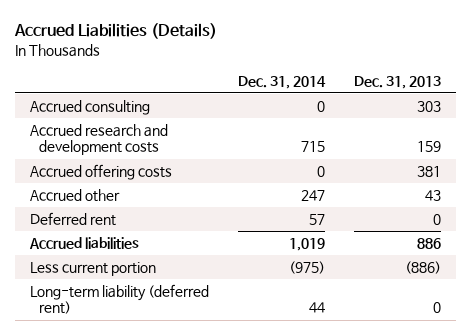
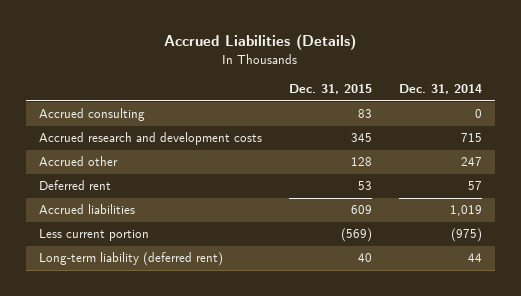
- | Dec. 31, 2014 | Dec. 31, 2013
+ | Dec. 31, 2015 | Dec. 31, 2014
- Accrued offering costs | 0 | 381

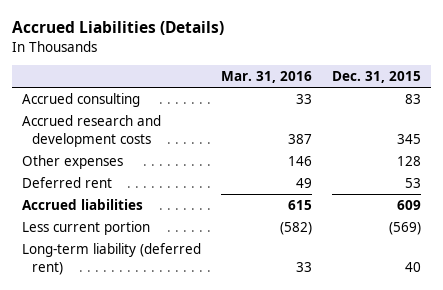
- | Dec. 31, 2015 | Dec. 31, 2014
+ | Mar. 31, 2016 | Dec. 31, 2015
- Accrued other | 128 | 247
+ Other expenses | 146 | 128

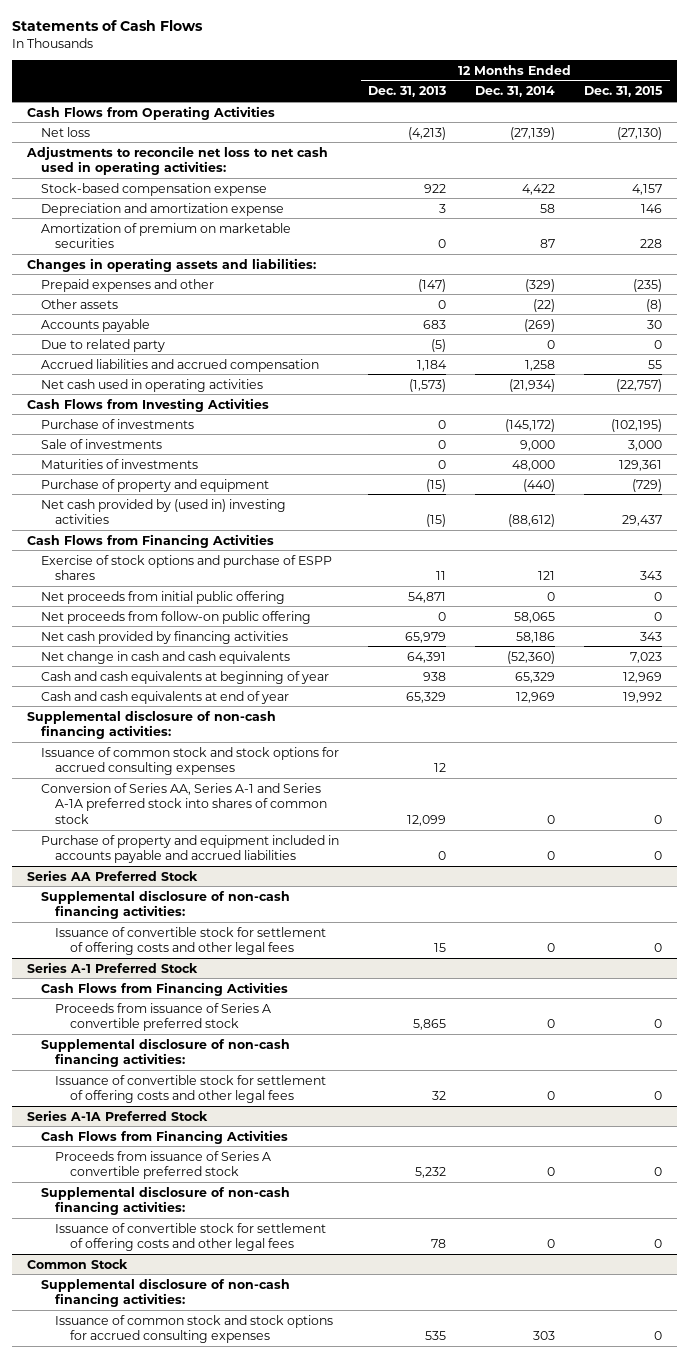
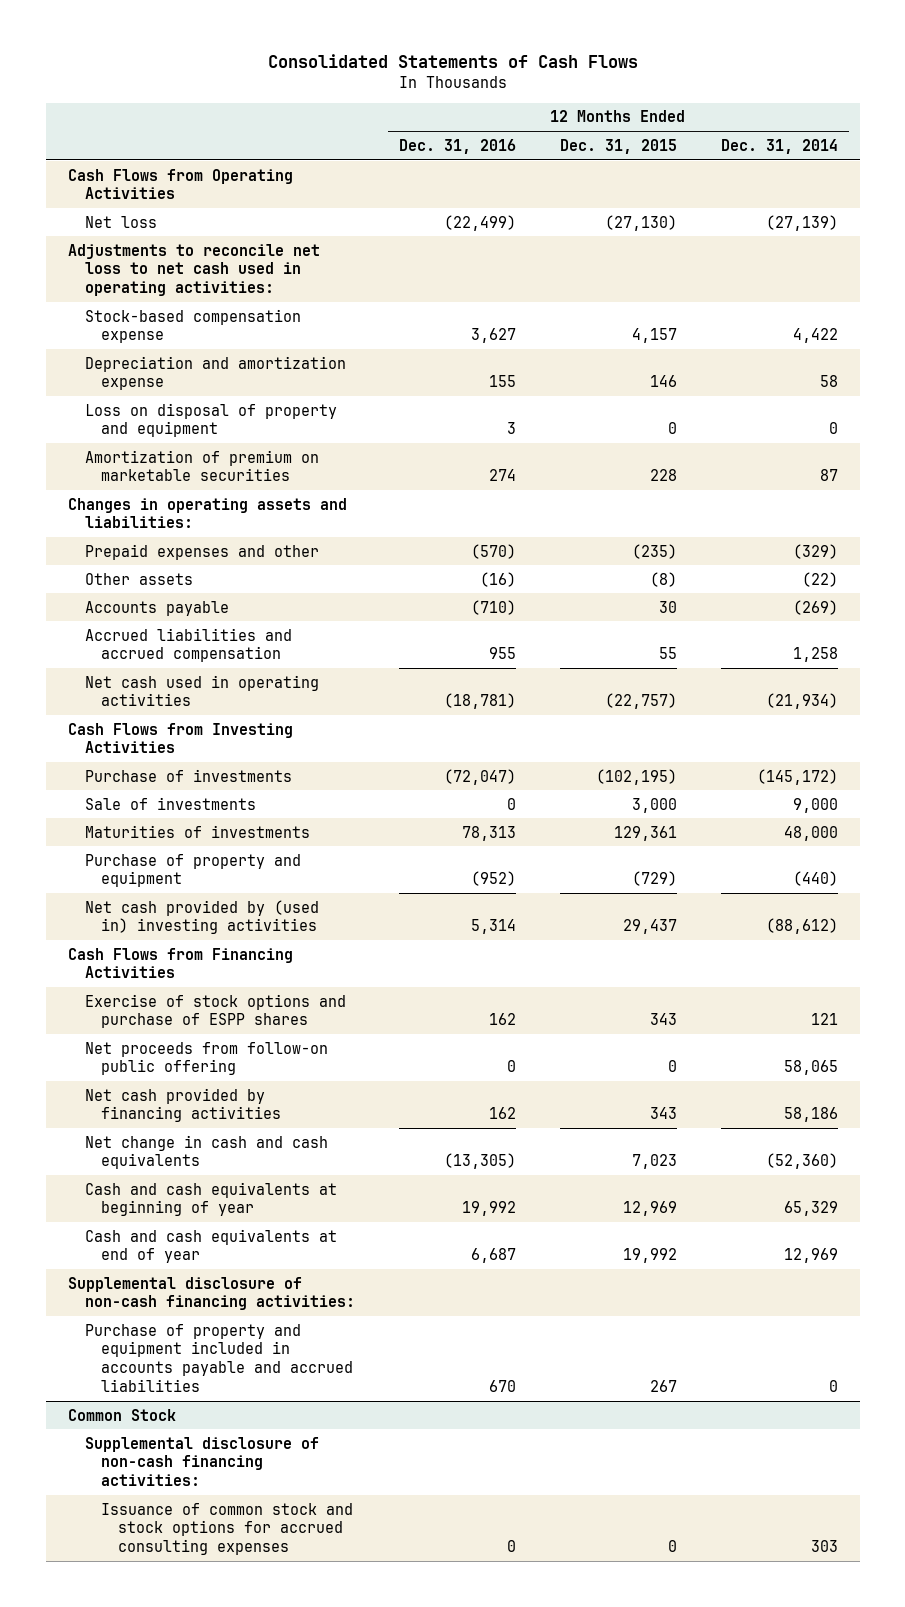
- Statements of Cash Flows
+ Consolidated Statements of Cash Flows
- | 12 Months Ended Dec. 31, 2013 | 12 Months Ended Dec. 31, 2014 | 12 Months Ended Dec. 31, 2015
+ | 12 Months Ended Dec. 31, 2016 | 12 Months Ended Dec. 31, 2015 | 12 Months Ended Dec. 31, 2014
+ Loss on disposal of property and equipment | 3 | 0 | 0
- Due to related party | (5) | 0 | 0
- Net proceeds from initial public offering | 54,871 | 0 | 0
- Issuance of common stock and stock options for accrued consulting expenses | 12 | |
- Conversion of Series AA, Series A-1 and Series A-1A preferred stock into shares of common stock | 12,099 | 0 | 0
- Purchase of property and equipment included in accounts payable and accrued liabilities | 0 | 0 | 0
- Series AA Preferred Stock
- Supplemental disclosure of non-cash financing activities:
- Issuance of convertible stock for settlement of offering costs and other legal fees | 15 | 0 | 0
- Series A-1 Preferred Stock
- Cash Flows from Financing Activities
- Proceeds from issuance of Series A convertible preferred stock | 5,865 | 0 | 0
- Supplemental disclosure of non-cash financing activities:
- Issuance of convertible stock for settlement of offering costs and other legal fees | 32 | 0 | 0
- Series A-1A Preferred Stock
- Cash Flows from Financing Activities
- Proceeds from issuance of Series A convertible preferred stock | 5,232 | 0 | 0
- Supplemental disclosure of non-cash financing activities:
- Issuance of convertible stock for settlement of offering costs and other legal fees | 78 | 0 | 0
+ Purchase of property and equipment included in accounts payable and accrued liabilities | 670 | 267 | 0

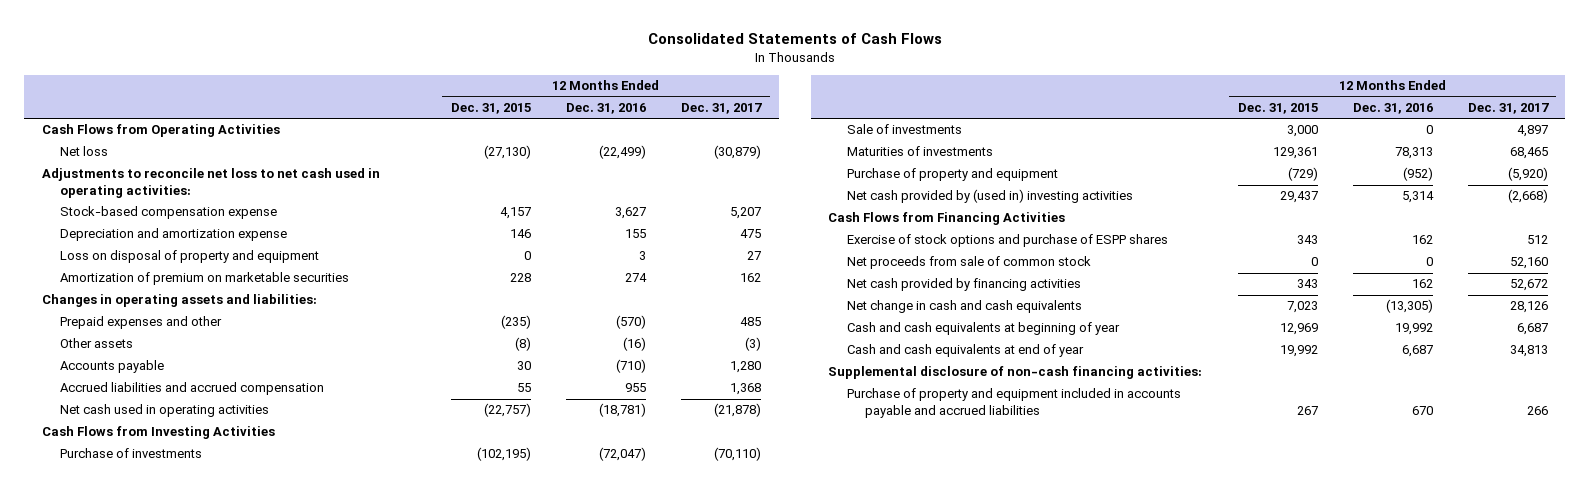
- | 12 Months Ended Dec. 31, 2016 | 12 Months Ended Dec. 31, 2015 | 12 Months Ended Dec. 31, 2014
+ | 12 Months Ended Dec. 31, 2015 | 12 Months Ended Dec. 31, 2016 | 12 Months Ended Dec. 31, 2017
- Net proceeds from follow-on public offering | 0 | 0 | 58,065
+ Net proceeds from sale of common stock | 0 | 0 | 52,160
- Common Stock
- Supplemental disclosure of non-cash financing activities:
- Issuance of common stock and stock options for accrued consulting expenses | 0 | 0 | 303

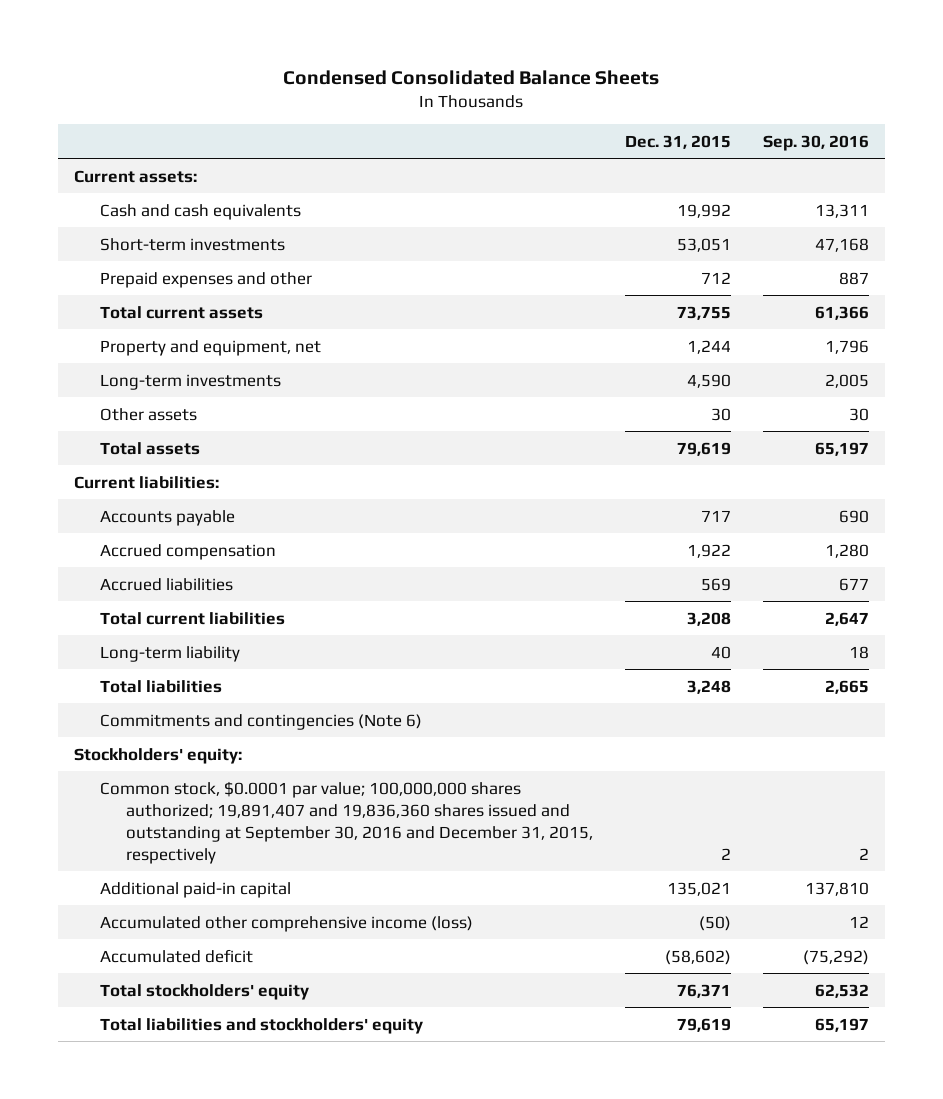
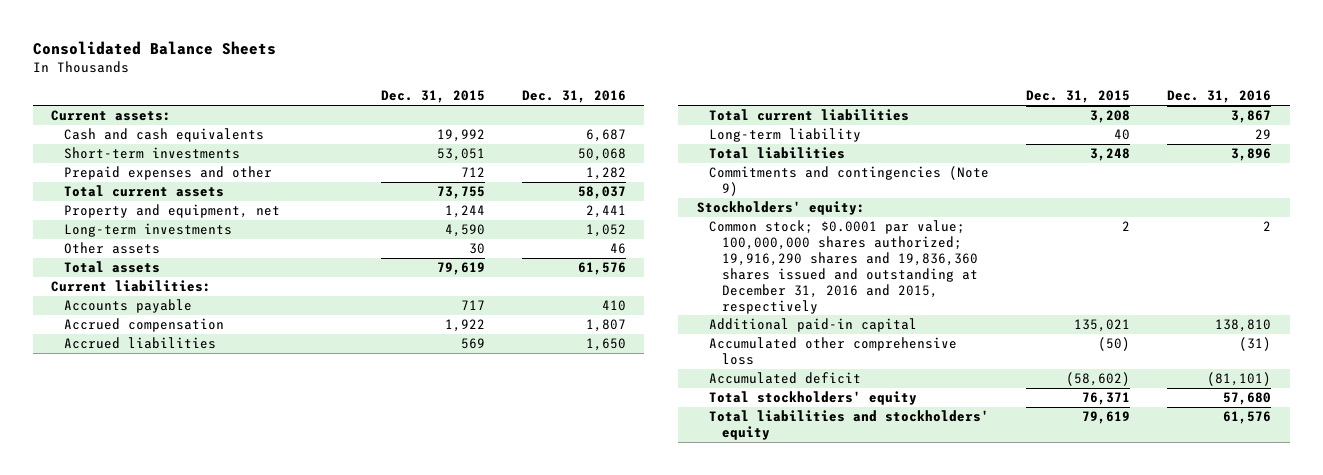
- Condensed Consolidated Balance Sheets
+ Consolidated Balance Sheets
- | Dec. 31, 2015 | Sep. 30, 2016
+ | Dec. 31, 2015 | Dec. 31, 2016
- Commitments and contingencies (Note 6)
+ Commitments and contingencies (Note 9)
- Common stock, $0.0001 par value; 100,000,000 shares authorized; 19,891,407 and 19,836,360 shares issued and outstanding at September 30, 2016 and December 31, 2015, respectively | 2 | 2
+ Common stock; $0.0001 par value; 100,000,000 shares authorized; 19,916,290 shares and 19,836,360 shares issued and outstanding at December 31, 2016 and 2015, respectively | 2 | 2
- Accumulated other comprehensive income (loss) | (50) | 12
+ Accumulated other comprehensive loss | (50) | (31)

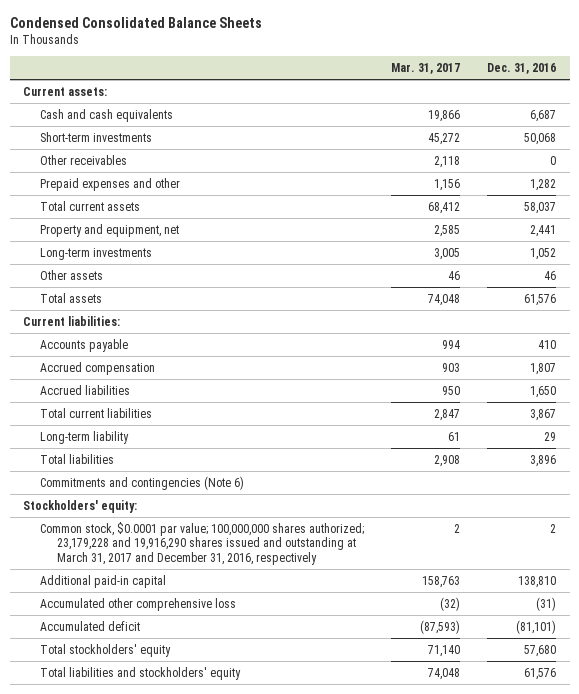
- Consolidated Balance Sheets
+ Condensed Consolidated Balance Sheets
- | Dec. 31, 2015 | Dec. 31, 2016
+ | Mar. 31, 2017 | Dec. 31, 2016
+ Other receivables | 2,118 | 0
- Commitments and contingencies (Note 9)
+ Commitments and contingencies (Note 6)
- Common stock; $0.0001 par value; 100,000,000 shares authorized; 19,916,290 shares and 19,836,360 shares issued and outstanding at December 31, 2016 and 2015, respectively | 2 | 2
+ Common stock, $0.0001 par value; 100,000,000 shares authorized; 23,179,228 and 19,916,290 shares issued and outstanding at March 31, 2017 and December 31, 2016, respectively | 2 | 2

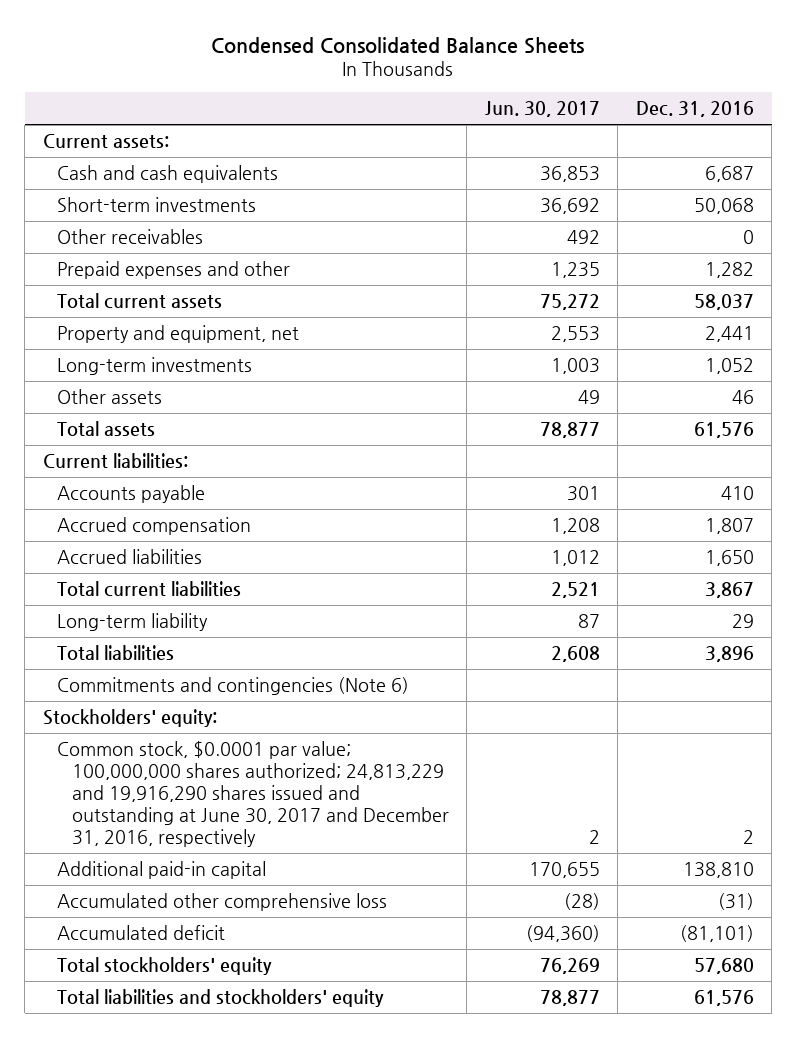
- | Mar. 31, 2017 | Dec. 31, 2016
+ | Jun. 30, 2017 | Dec. 31, 2016
- Common stock, $0.0001 par value; 100,000,000 shares authorized; 23,179,228 and 19,916,290 shares issued and outstanding at March 31, 2017 and December 31, 2016, respectively | 2 | 2
+ Common stock, $0.0001 par value; 100,000,000 shares authorized; 24,813,229 and 19,916,290 shares issued and outstanding at June 30, 2017 and December 31, 2016, respectively | 2 | 2

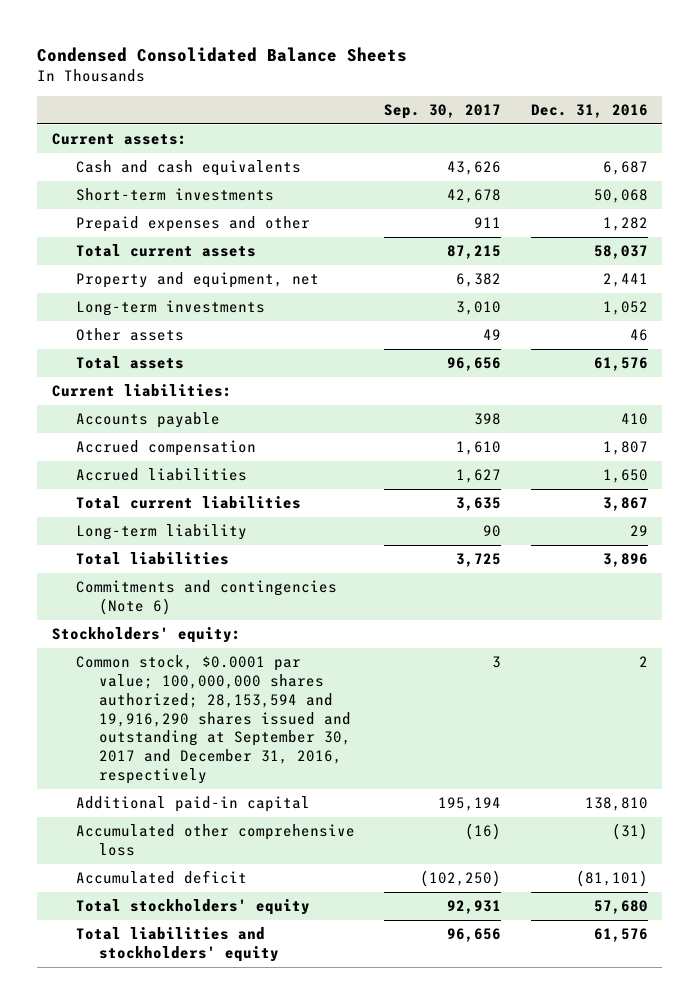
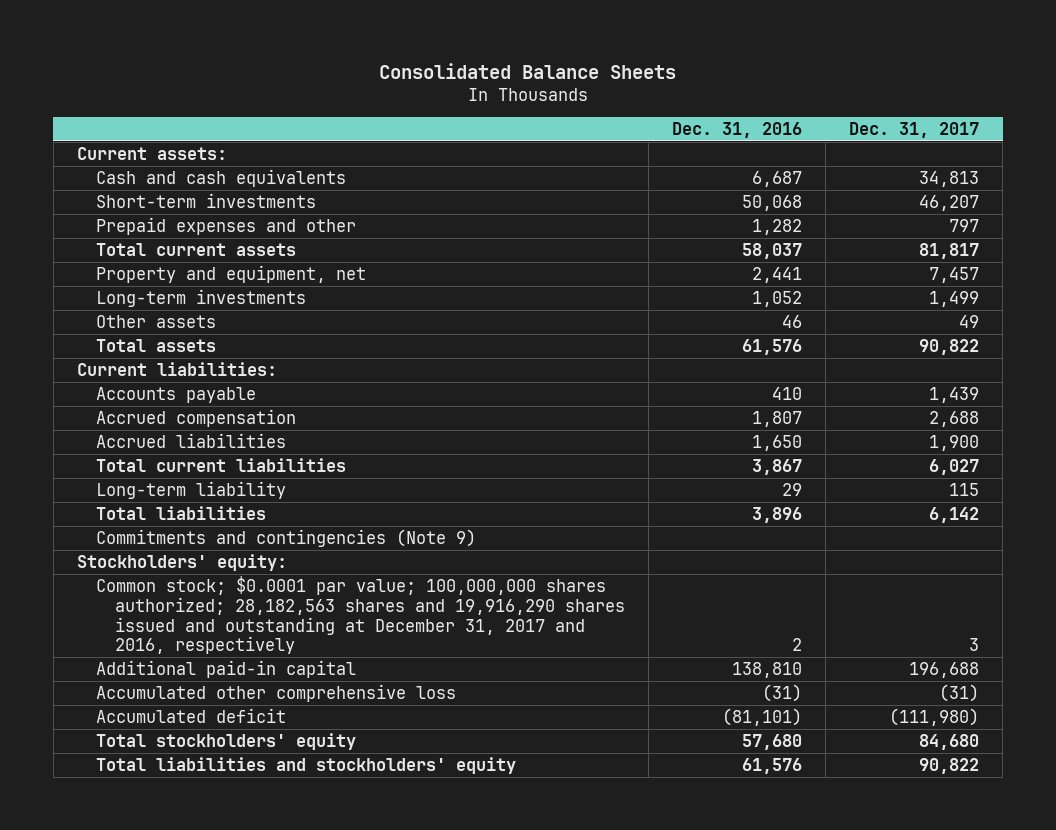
- Condensed Consolidated Balance Sheets
+ Consolidated Balance Sheets
- | Sep. 30, 2017 | Dec. 31, 2016
+ | Dec. 31, 2016 | Dec. 31, 2017
- Commitments and contingencies (Note 6)
+ Commitments and contingencies (Note 9)
- Common stock, $0.0001 par value; 100,000,000 shares authorized; 28,153,594 and 19,916,290 shares issued and outstanding at September 30, 2017 and December 31, 2016, respectively | 3 | 2
+ Common stock; $0.0001 par value; 100,000,000 shares authorized; 28,182,563 shares and 19,916,290 shares issued and outstanding at December 31, 2017 and 2016, respectively | 2 | 3

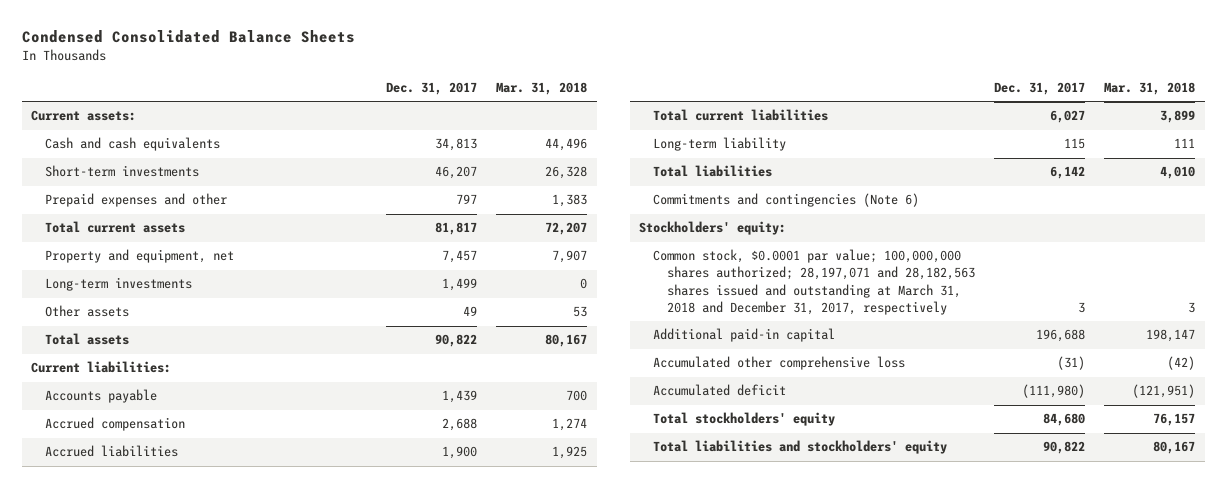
- Consolidated Balance Sheets
+ Condensed Consolidated Balance Sheets
- | Dec. 31, 2016 | Dec. 31, 2017
+ | Dec. 31, 2017 | Mar. 31, 2018
- Commitments and contingencies (Note 9)
+ Commitments and contingencies (Note 6)
- Common stock; $0.0001 par value; 100,000,000 shares authorized; 28,182,563 shares and 19,916,290 shares issued and outstanding at December 31, 2017 and 2016, respectively | 2 | 3
+ Common stock, $0.0001 par value; 100,000,000 shares authorized; 28,197,071 and 28,182,563 shares issued and outstanding at March 31, 2018 and December 31, 2017, respectively | 3 | 3

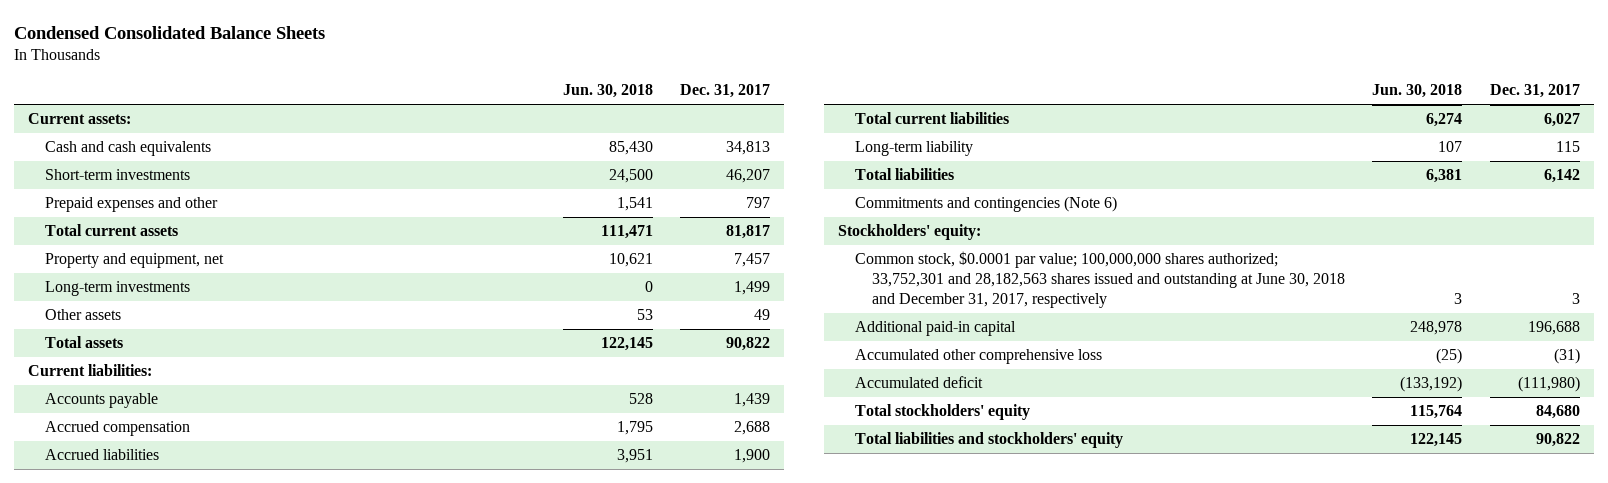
- | Dec. 31, 2017 | Mar. 31, 2018
+ | Jun. 30, 2018 | Dec. 31, 2017
- Common stock, $0.0001 par value; 100,000,000 shares authorized; 28,197,071 and 28,182,563 shares issued and outstanding at March 31, 2018 and December 31, 2017, respectively | 3 | 3
+ Common stock, $0.0001 par value; 100,000,000 shares authorized; 33,752,301 and 28,182,563 shares issued and outstanding at June 30, 2018 and December 31, 2017, respectively | 3 | 3

